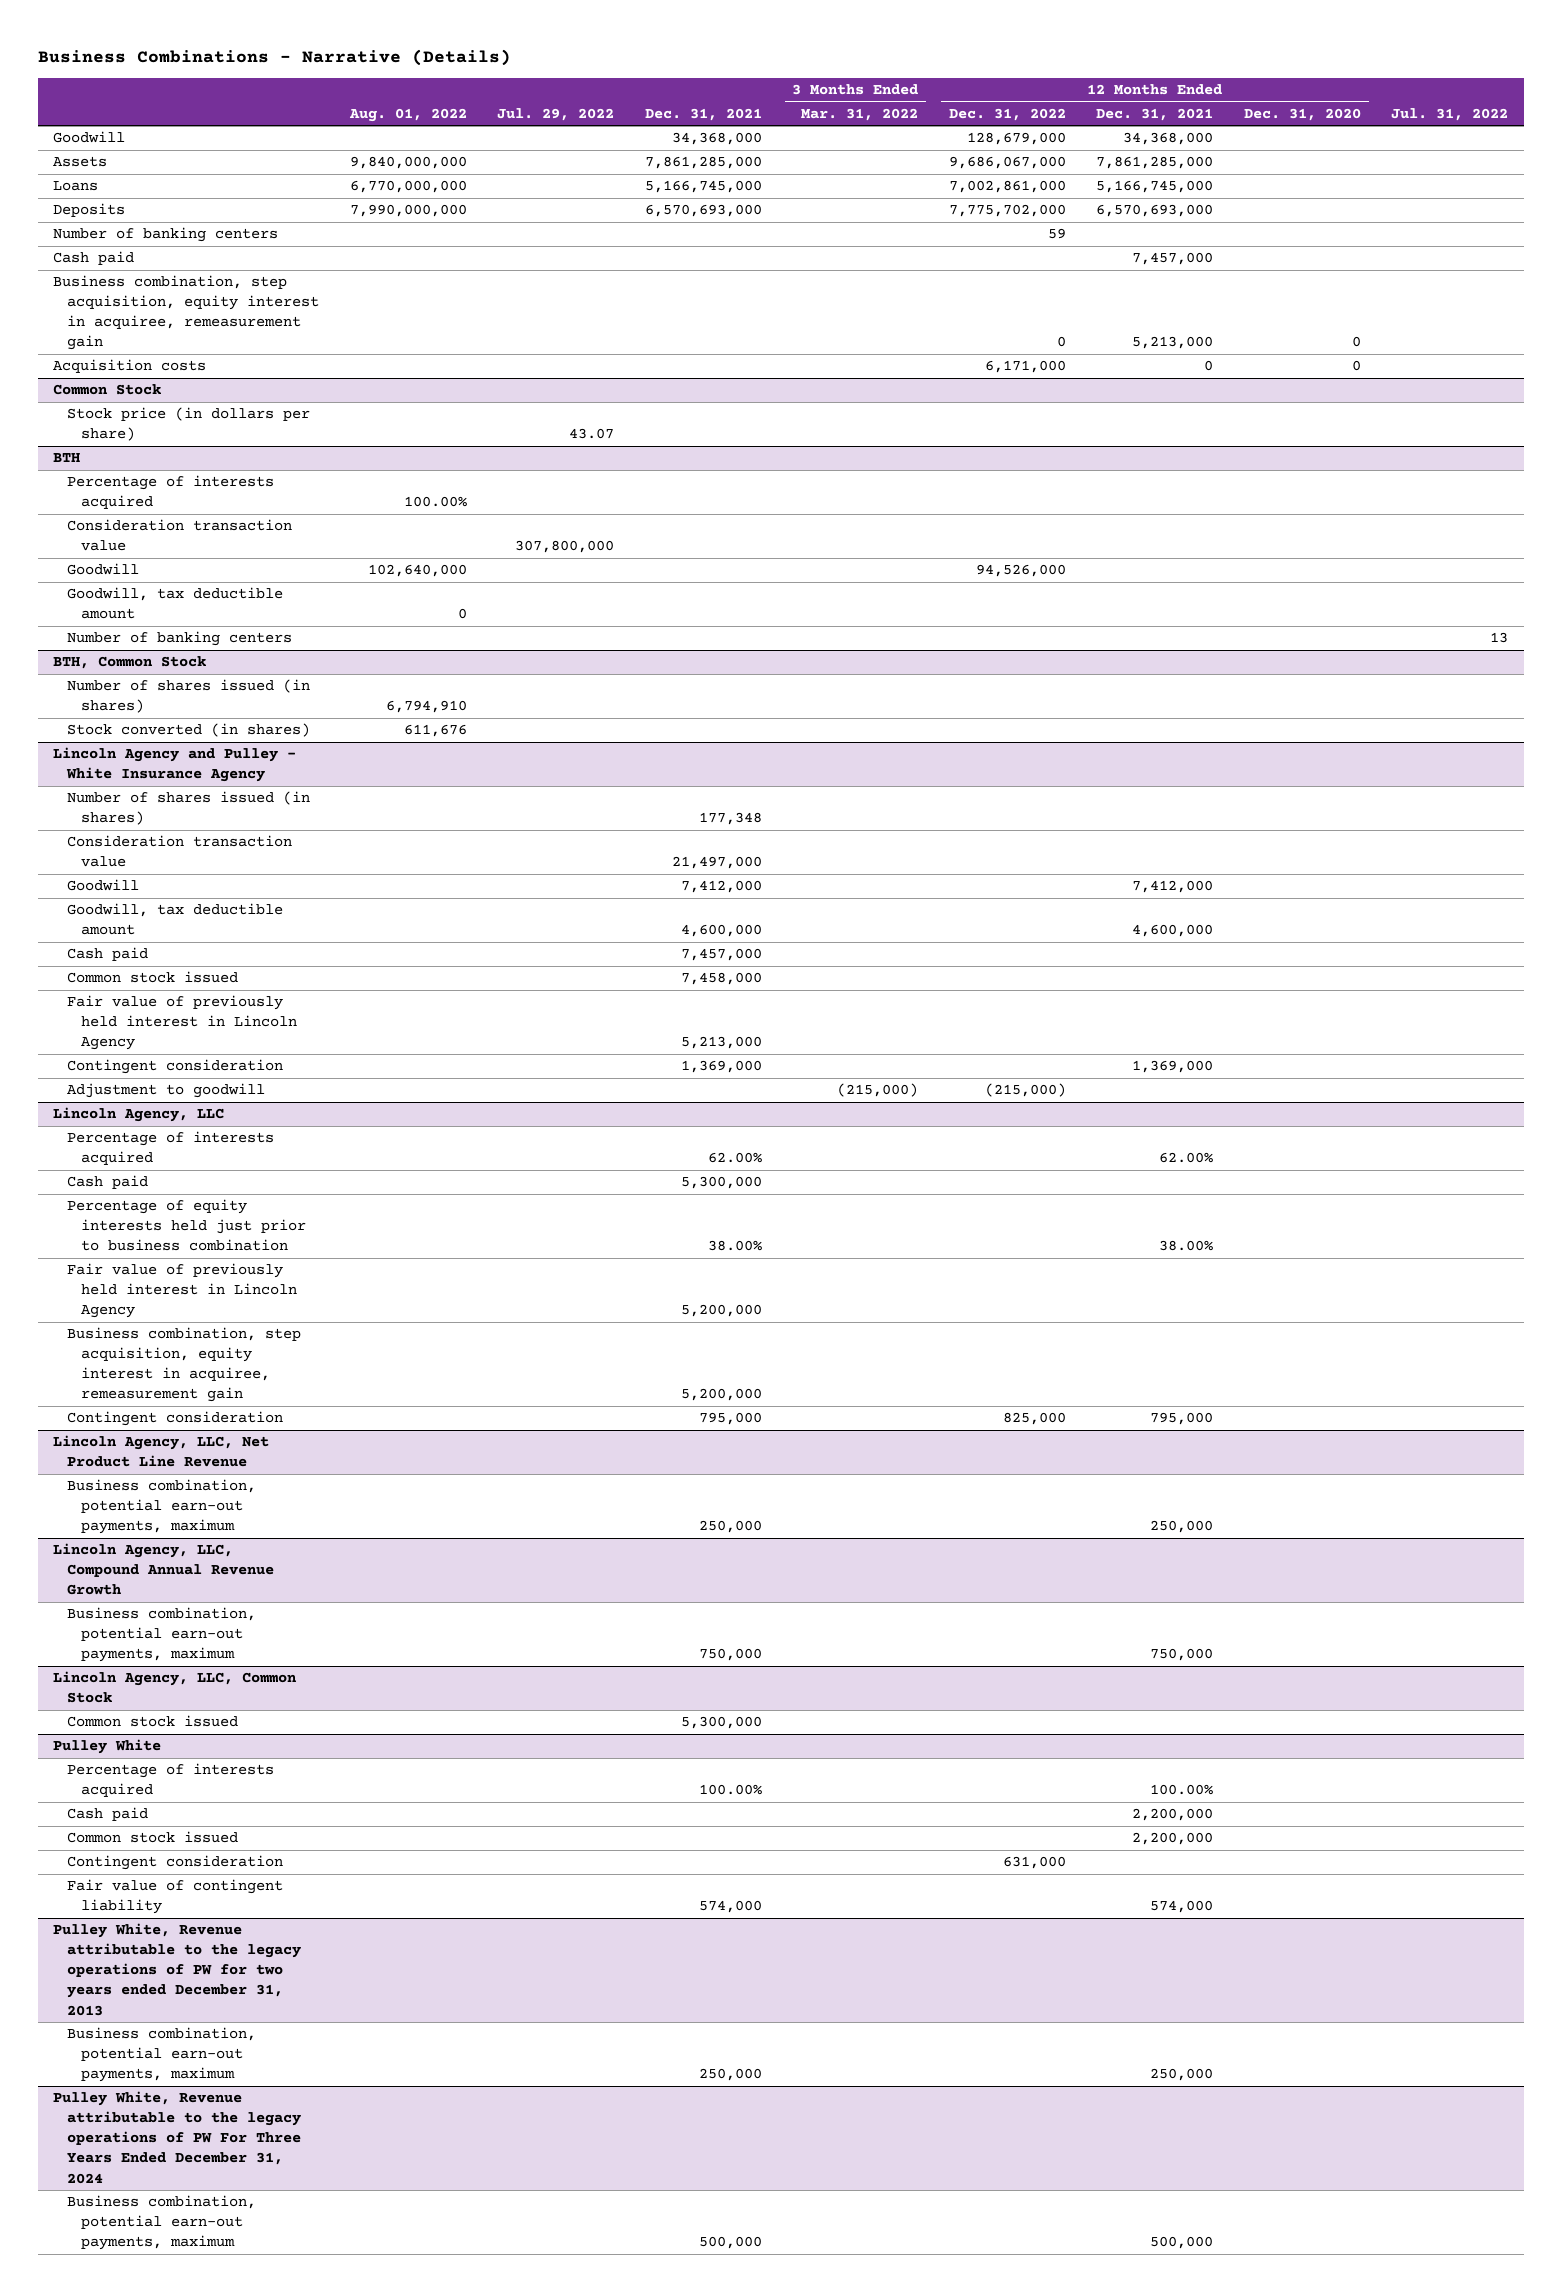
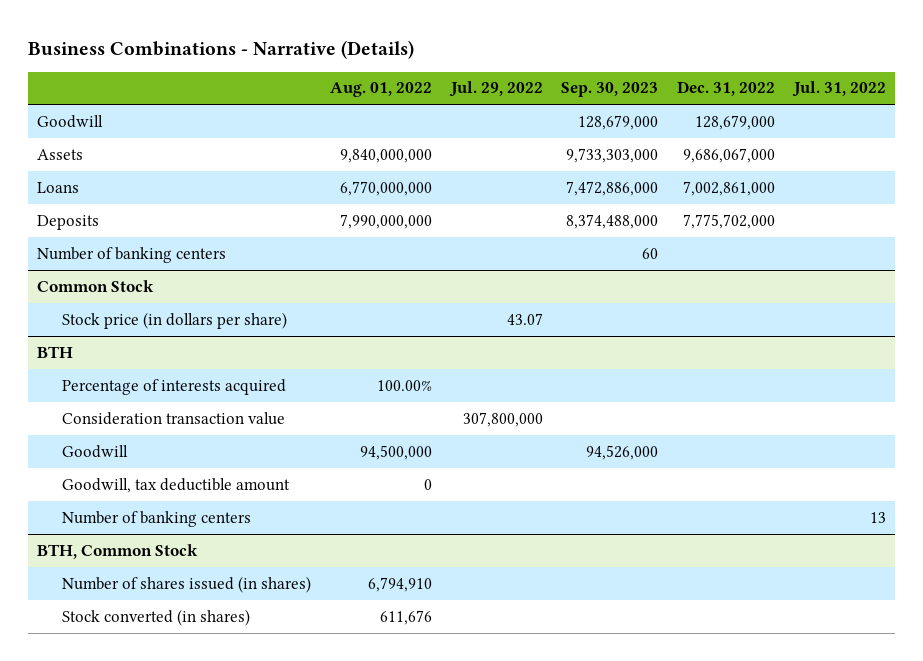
- | Aug. 01, 2022 | Jul. 29, 2022 | Dec. 31, 2021 | 3 Months Ended Mar. 31, 2022 | 12 Months Ended Dec. 31, 2022 | 12 Months Ended Dec. 31, 2021 | 12 Months Ended Dec. 31, 2020 | Jul. 31, 2022
+ | Aug. 01, 2022 | Jul. 29, 2022 | Sep. 30, 2023 | Dec. 31, 2022 | Jul. 31, 2022
- Cash paid | | | | | | 7,457,000 | |
- Business combination, step acquisition, equity interest in acquiree, remeasurement gain | | | | | 0 | 5,213,000 | 0 |
- Acquisition costs | | | | | 6,171,000 | 0 | 0 |
@ BTH
- Goodwill | 102,640,000 | | | | 94,526,000 | | |
+ Goodwill | 94,500,000 | | 94,526,000 | |
- Lincoln Agency and Pulley - White Insurance Agency
- Number of shares issued (in shares) | | | 177,348 | | | | |
- Consideration transaction value | | | 21,497,000 | | | | |
- Goodwill | | | 7,412,000 | | | 7,412,000 | |
- Goodwill, tax deductible amount | | | 4,600,000 | | | 4,600,000 | |
- Cash paid | | | 7,457,000 | | | | |
- Common stock issued | | | 7,458,000 | | | | |
- Fair value of previously held interest in Lincoln Agency | | | 5,213,000 | | | | |
- Contingent consideration | | | 1,369,000 | | | 1,369,000 | |
- Adjustment to goodwill | | | | (215,000) | (215,000) | | |
- Lincoln Agency, LLC
- Percentage of interests acquired | | | 62.00% | | | 62.00% | |
- Cash paid | | | 5,300,000 | | | | |
- Percentage of equity interests held just prior to business combination | | | 38.00% | | | 38.00% | |
- Fair value of previously held interest in Lincoln Agency | | | 5,200,000 | | | | |
- Business combination, step acquisition, equity interest in acquiree, remeasurement gain | | | 5,200,000 | | | | |
- Contingent consideration | | | 795,000 | | 825,000 | 795,000 | |
- Lincoln Agency, LLC, Net Product Line Revenue
- Business combination, potential earn-out payments, maximum | | | 250,000 | | | 250,000 | |
- Lincoln Agency, LLC, Compound Annual Revenue Growth
- Business combination, potential earn-out payments, maximum | | | 750,000 | | | 750,000 | |
- Lincoln Agency, LLC, Common Stock
- Common stock issued | | | 5,300,000 | | | | |
- Pulley White
- Percentage of interests acquired | | | 100.00% | | | 100.00% | |
- Cash paid | | | | | | 2,200,000 | |
- Common stock issued | | | | | | 2,200,000 | |
- Contingent consideration | | | | | 631,000 | | |
- Fair value of contingent liability | | | 574,000 | | | 574,000 | |
- Pulley White, Revenue attributable to the legacy operations of PW for two years ended December 31, 2013
- Business combination, potential earn-out payments, maximum | | | 250,000 | | | 250,000 | |
- Pulley White, Revenue attributable to the legacy operations of PW For Three Years Ended December 31, 2024
- Business combination, potential earn-out payments, maximum | | | 500,000 | | | 500,000 | |

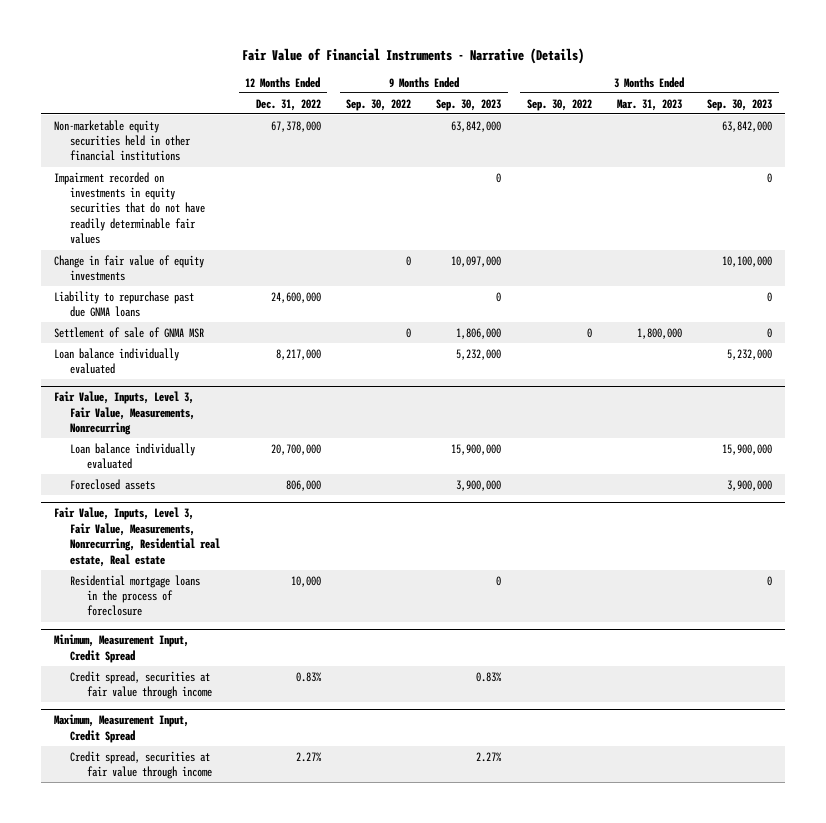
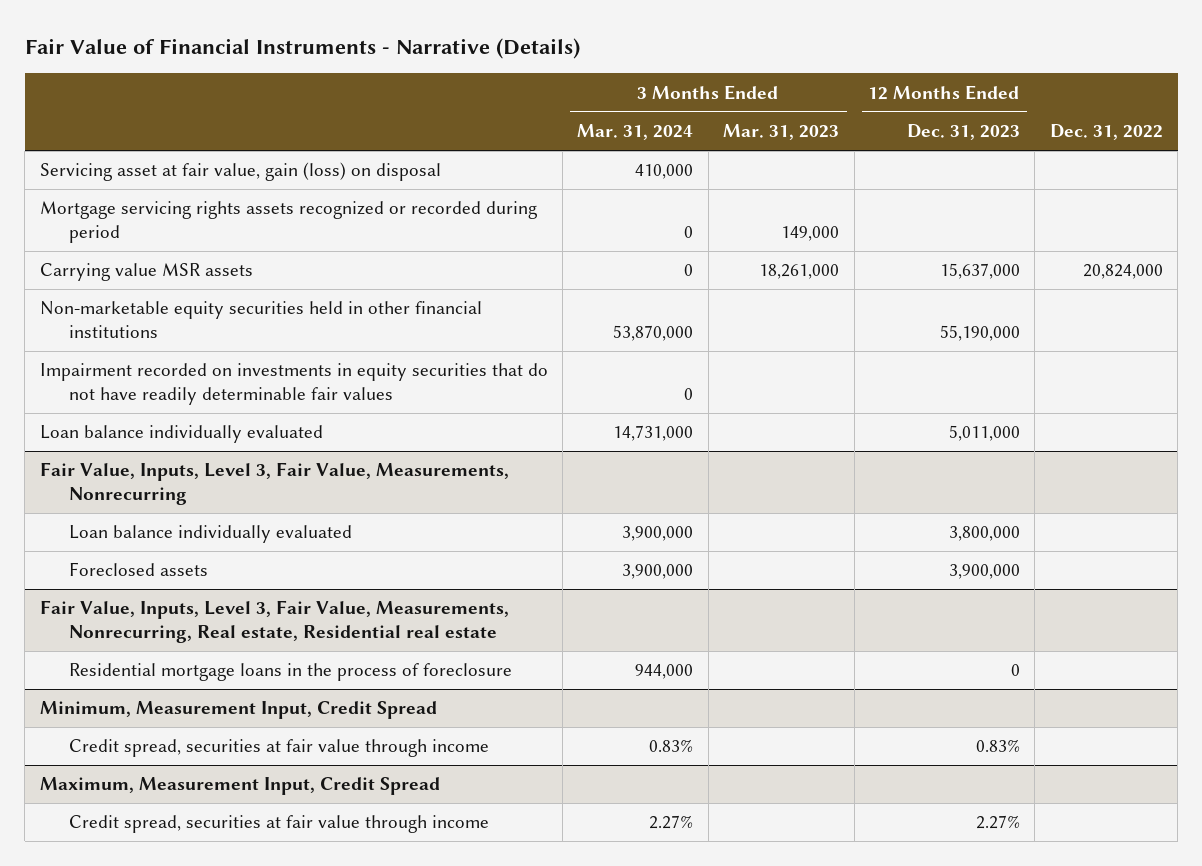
- | 12 Months Ended Dec. 31, 2022 | 9 Months Ended Sep. 30, 2022 | 9 Months Ended Sep. 30, 2023 | 3 Months Ended Sep. 30, 2022 | 3 Months Ended Mar. 31, 2023 | 3 Months Ended Sep. 30, 2023
+ | 3 Months Ended Mar. 31, 2024 | 3 Months Ended Mar. 31, 2023 | 12 Months Ended Dec. 31, 2023 | Dec. 31, 2022
+ Servicing asset at fair value, gain (loss) on disposal | 410,000 | | |
+ Mortgage servicing rights assets recognized or recorded during period | 0 | 149,000 | |
+ Carrying value MSR assets | 0 | 18,261,000 | 15,637,000 | 20,824,000
- Change in fair value of equity investments | | 0 | 10,097,000 | | | 10,100,000
- Liability to repurchase past due GNMA loans | 24,600,000 | | 0 | | | 0
- Settlement of sale of GNMA MSR | | 0 | 1,806,000 | 0 | 1,800,000 | 0
- Fair Value, Inputs, Level 3, Fair Value, Measurements, Nonrecurring, Residential real estate, Real estate
+ Fair Value, Inputs, Level 3, Fair Value, Measurements, Nonrecurring, Real estate, Residential real estate

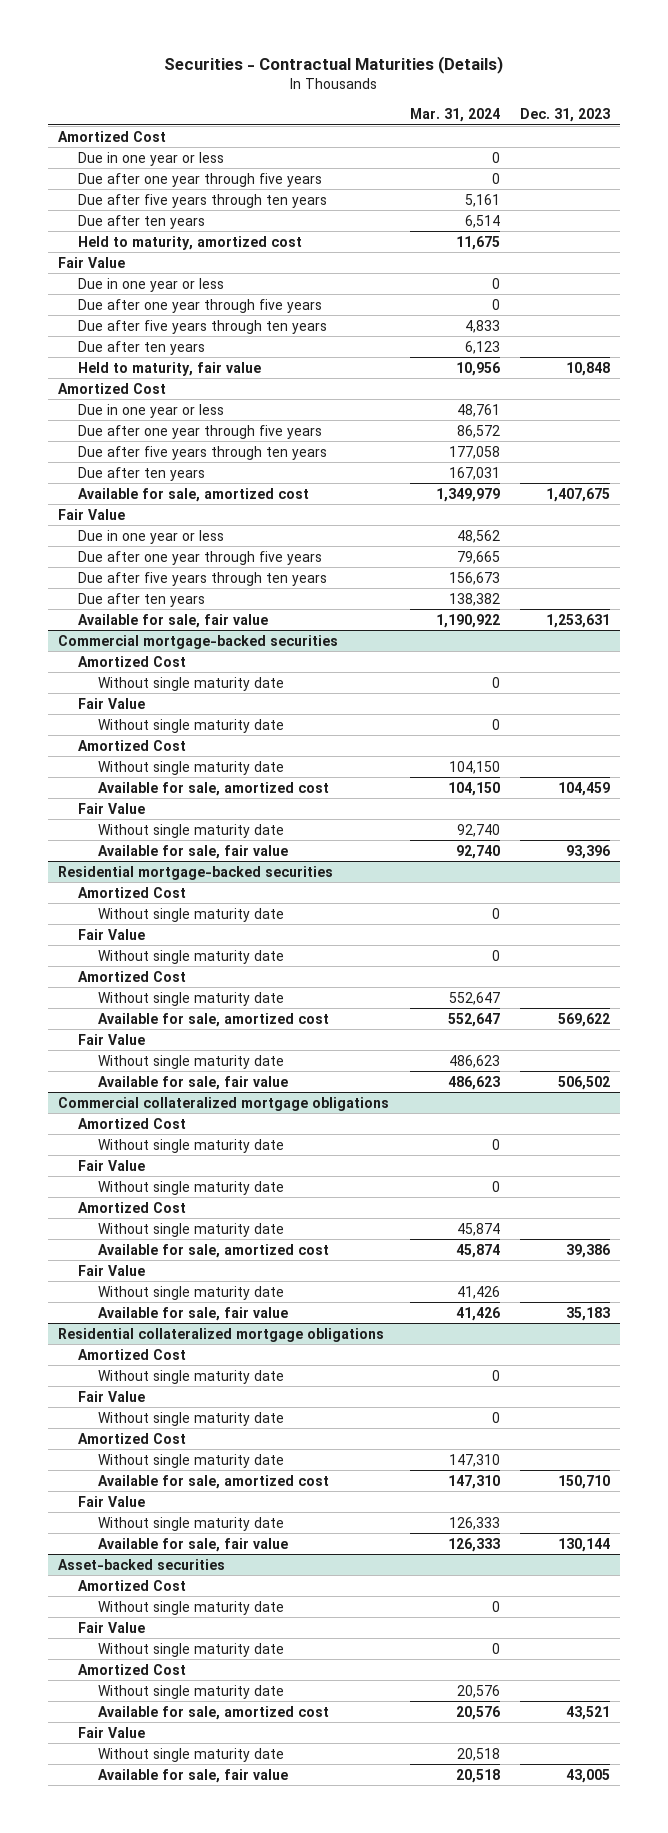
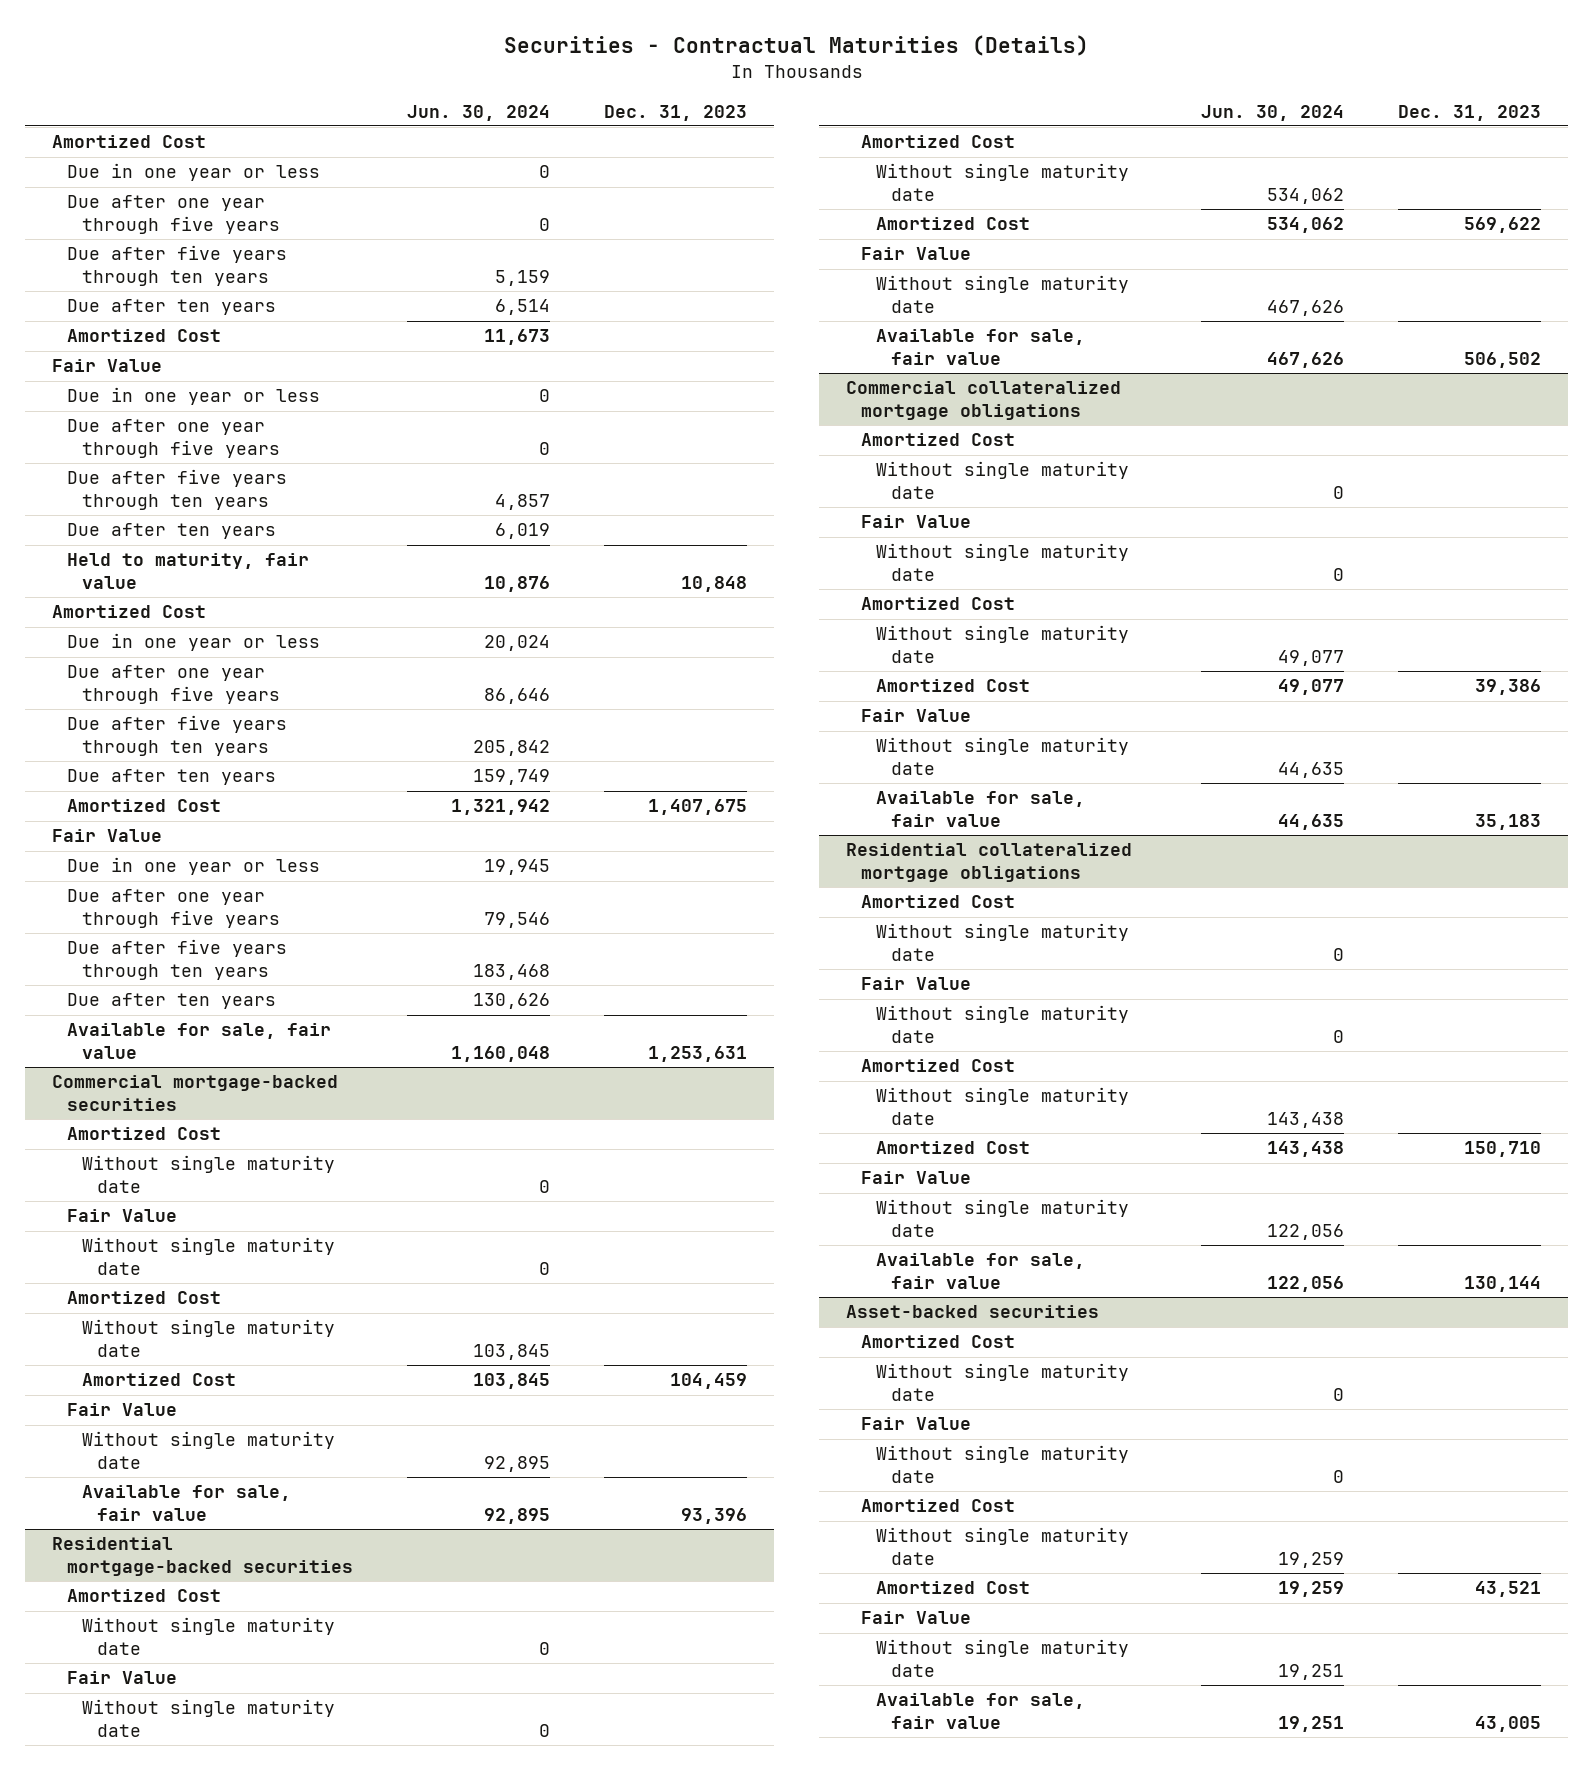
- | Mar. 31, 2024 | Dec. 31, 2023
+ | Jun. 30, 2024 | Dec. 31, 2023
- Held to maturity, amortized cost | 11,675 |
+ Amortized Cost | 11,673 |
- Available for sale, amortized cost | 1,349,979 | 1,407,675
+ Amortized Cost | 1,321,942 | 1,407,675
@ Commercial mortgage-backed securities
- Available for sale, amortized cost | 104,150 | 104,459
+ Amortized Cost | 103,845 | 104,459
@ Residential mortgage-backed securities
- Available for sale, amortized cost | 552,647 | 569,622
+ Amortized Cost | 534,062 | 569,622
@ Commercial collateralized mortgage obligations
- Available for sale, amortized cost | 45,874 | 39,386
+ Amortized Cost | 49,077 | 39,386
@ Residential collateralized mortgage obligations
- Available for sale, amortized cost | 147,310 | 150,710
+ Amortized Cost | 143,438 | 150,710
@ Asset-backed securities
- Available for sale, amortized cost | 20,576 | 43,521
+ Amortized Cost | 19,259 | 43,521

